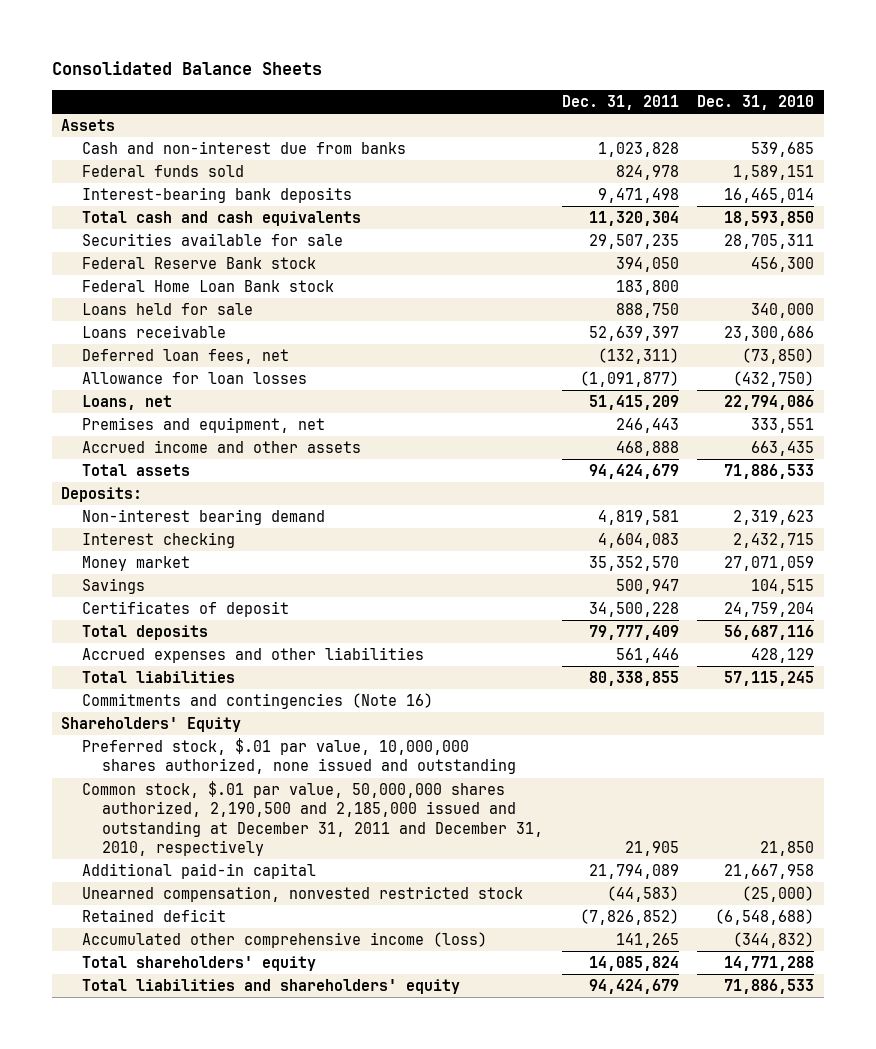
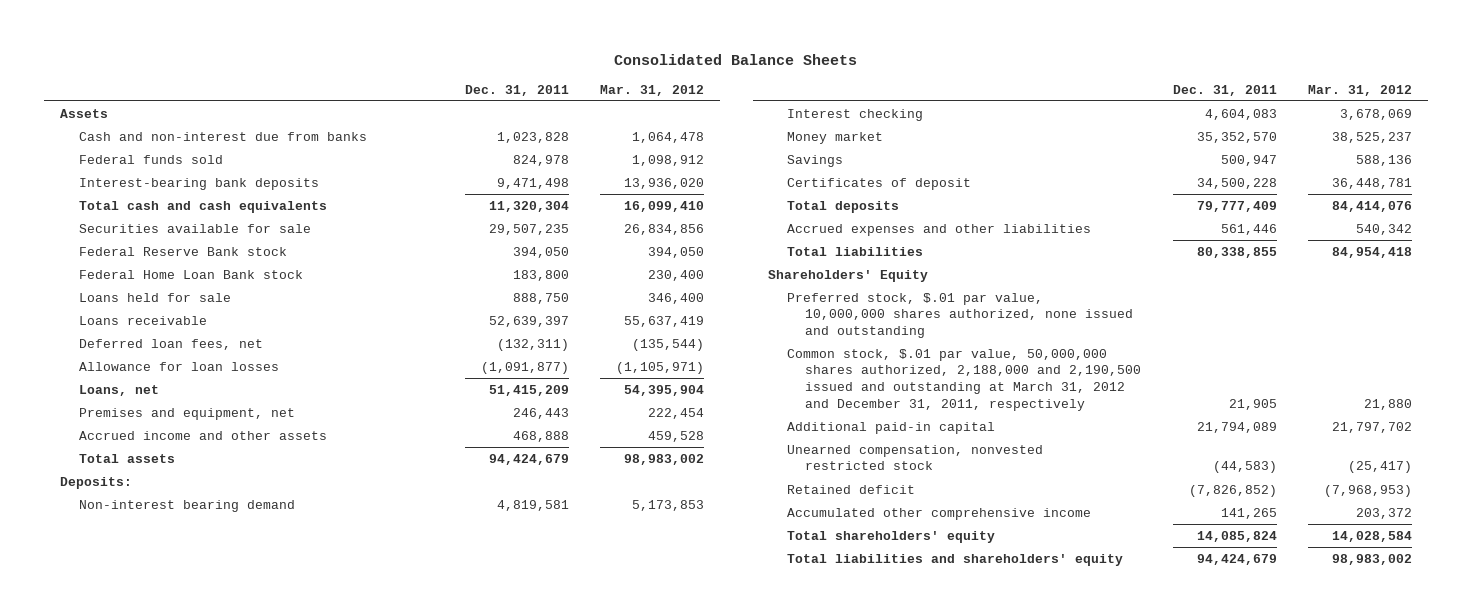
- | Dec. 31, 2011 | Dec. 31, 2010
+ | Dec. 31, 2011 | Mar. 31, 2012
- Commitments and contingencies (Note 16)
- Common stock, $.01 par value, 50,000,000 shares authorized, 2,190,500 and 2,185,000 issued and outstanding at December 31, 2011 and December 31, 2010, respectively | 21,905 | 21,850
+ Common stock, $.01 par value, 50,000,000 shares authorized, 2,188,000 and 2,190,500 issued and outstanding at March 31, 2012 and December 31, 2011, respectively | 21,905 | 21,880
- Accumulated other comprehensive income (loss) | 141,265 | (344,832)
+ Accumulated other comprehensive income | 141,265 | 203,372

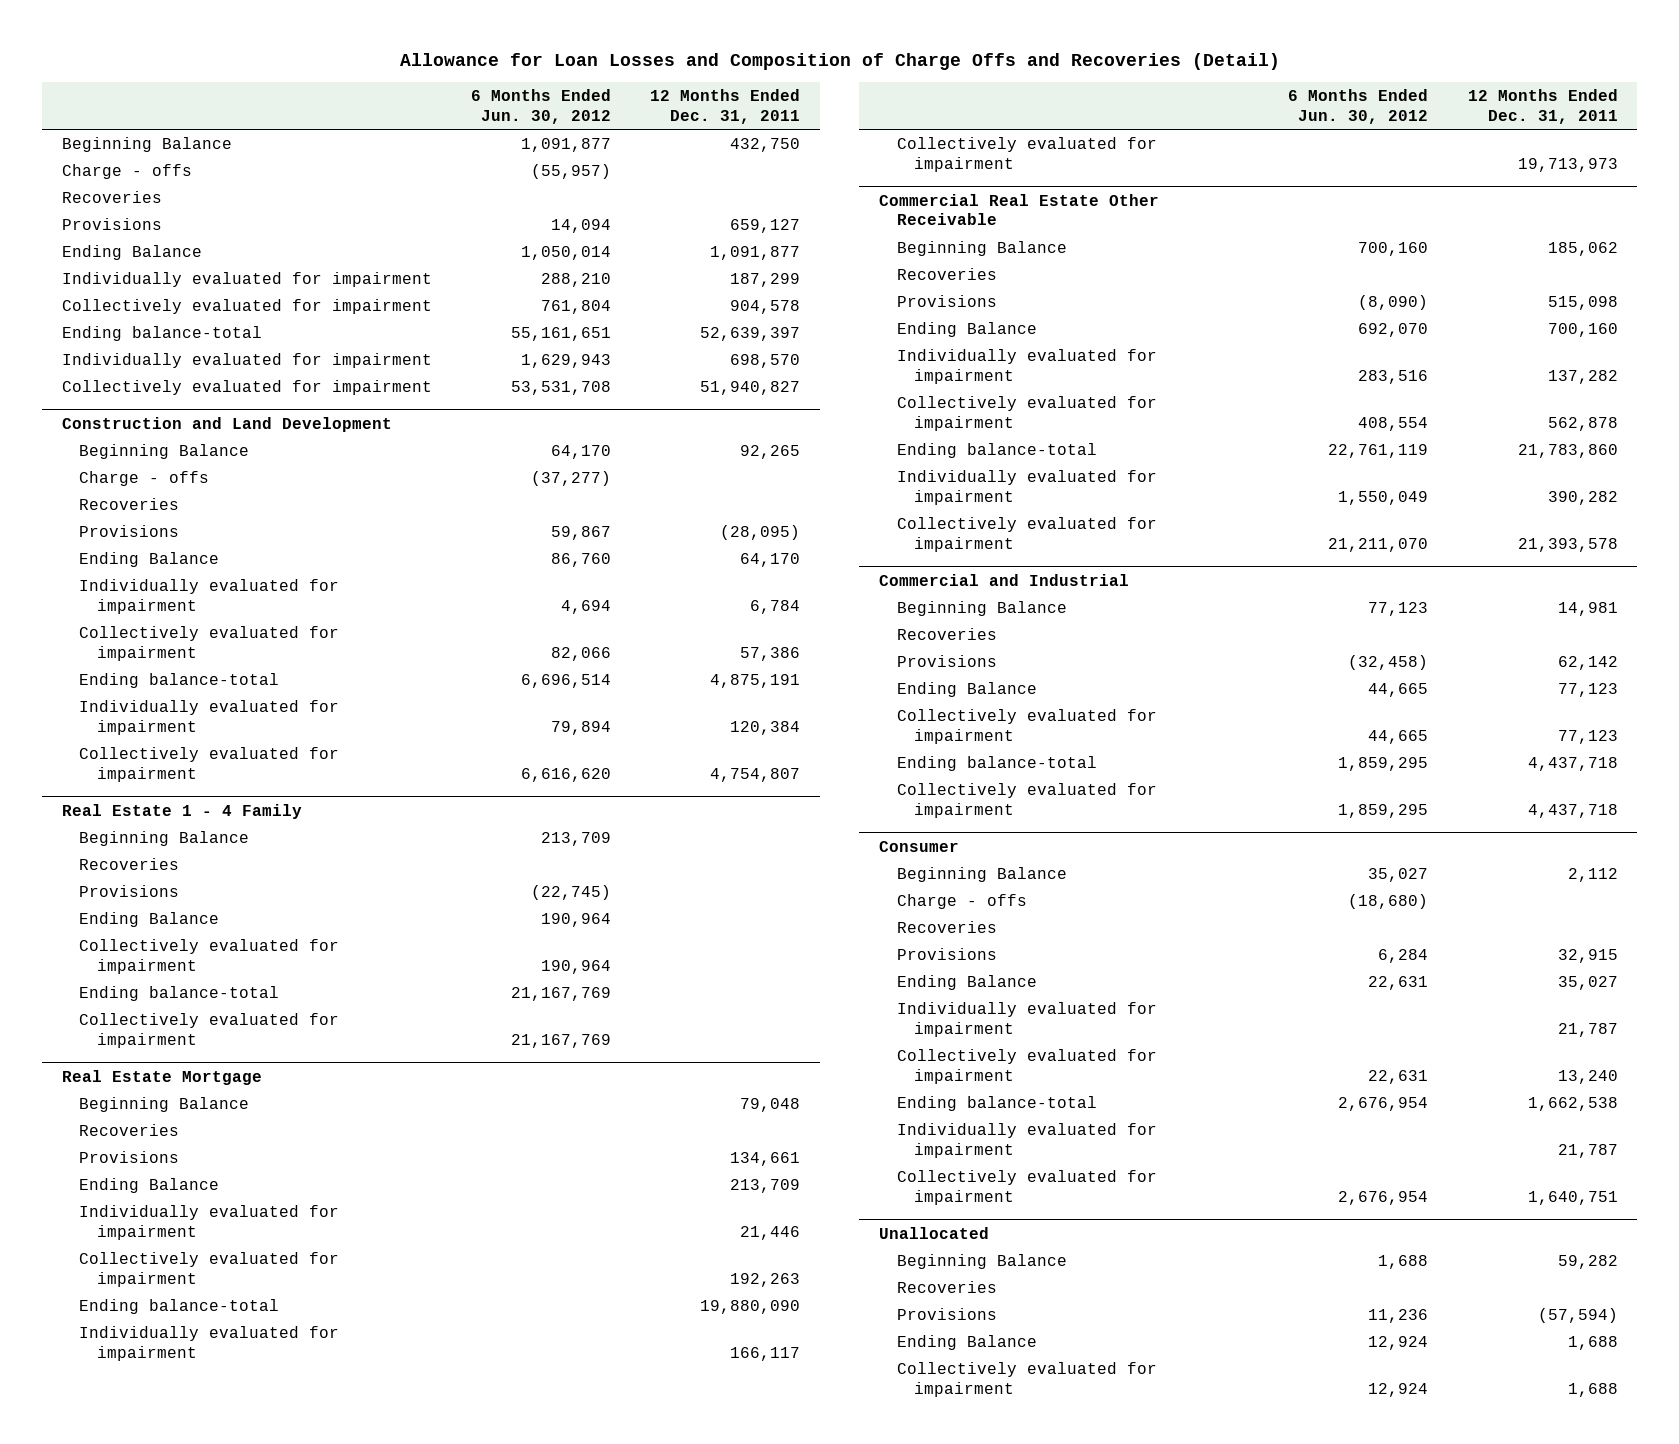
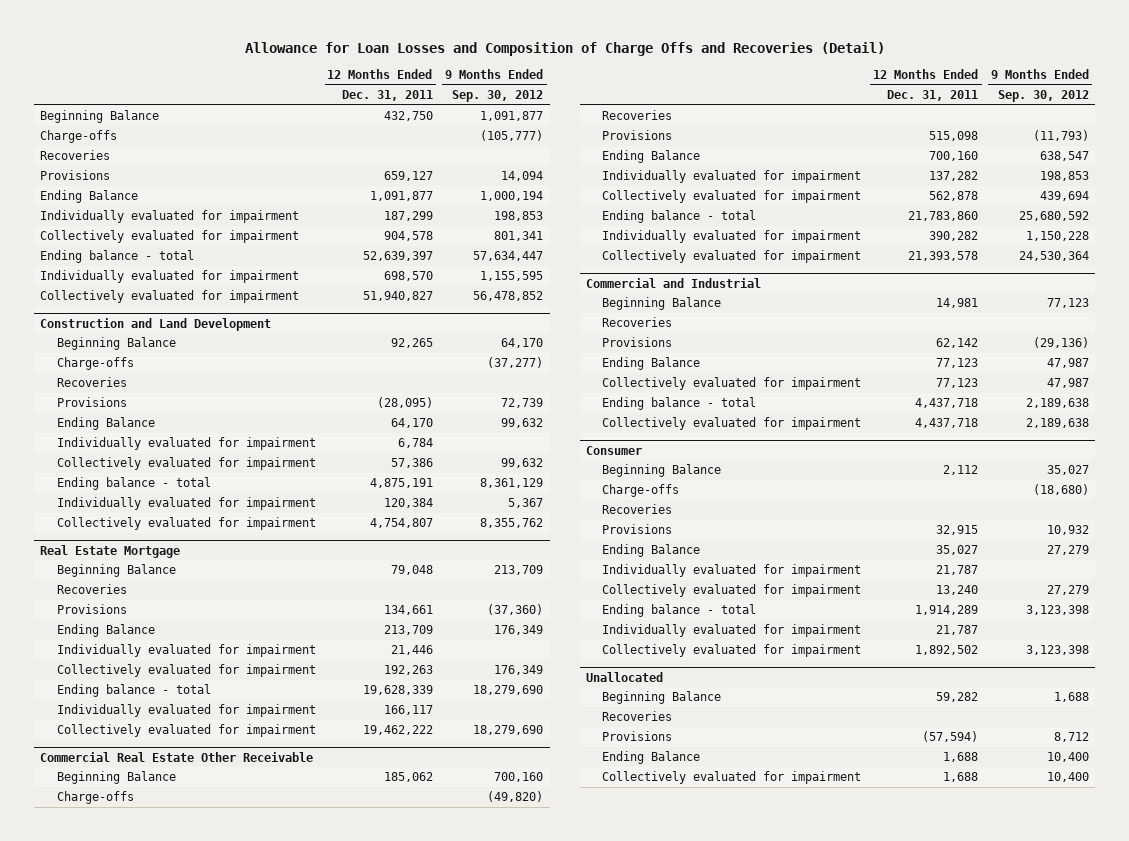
- | 6 Months Ended Jun. 30, 2012 | 12 Months Ended Dec. 31, 2011
+ | 12 Months Ended Dec. 31, 2011 | 9 Months Ended Sep. 30, 2012
- Charge - offs | (55,957) |
+ Charge-offs | | (105,777)
- Ending balance-total | 55,161,651 | 52,639,397
+ Ending balance - total | 52,639,397 | 57,634,447
@ Construction and Land Development
- Charge - offs | (37,277) |
+ Charge-offs | | (37,277)
- Ending balance-total | 6,696,514 | 4,875,191
+ Ending balance - total | 4,875,191 | 8,361,129
- Real Estate 1 - 4 Family
- Beginning Balance | 213,709 |
- Recoveries
- Provisions | (22,745) |
- Ending Balance | 190,964 |
- Collectively evaluated for impairment | 190,964 |
- Ending balance-total | 21,167,769 |
- Collectively evaluated for impairment | 21,167,769 |
@ Real Estate Mortgage
- Ending balance-total | | 19,880,090
+ Ending balance - total | 19,628,339 | 18,279,690
- Collectively evaluated for impairment | | 19,713,973
+ Collectively evaluated for impairment | 19,462,222 | 18,279,690
@ Commercial Real Estate Other Receivable
+ Charge-offs | | (49,820)
- Ending balance-total | 22,761,119 | 21,783,860
+ Ending balance - total | 21,783,860 | 25,680,592
@ Commercial and Industrial
- Ending balance-total | 1,859,295 | 4,437,718
+ Ending balance - total | 4,437,718 | 2,189,638
@ Consumer
- Charge - offs | (18,680) |
+ Charge-offs | | (18,680)
- Ending balance-total | 2,676,954 | 1,662,538
+ Ending balance - total | 1,914,289 | 3,123,398
- Collectively evaluated for impairment | 2,676,954 | 1,640,751
+ Collectively evaluated for impairment | 1,892,502 | 3,123,398

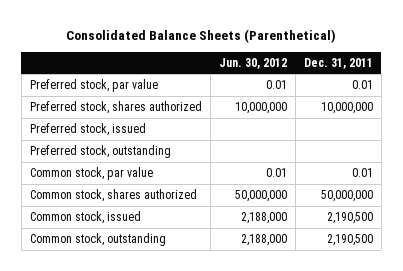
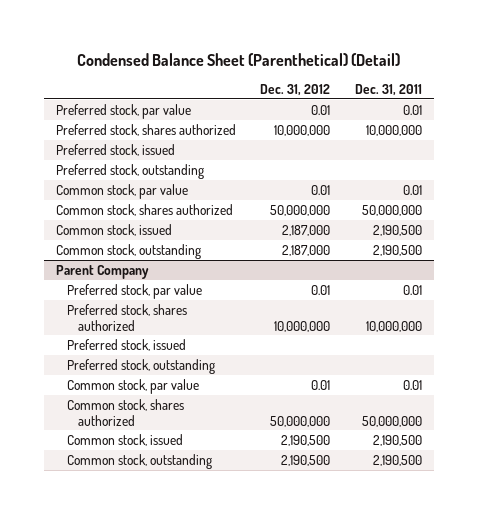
- Consolidated Balance Sheets (Parenthetical)
+ Condensed Balance Sheet (Parenthetical) (Detail)
- | Jun. 30, 2012 | Dec. 31, 2011
+ | Dec. 31, 2012 | Dec. 31, 2011
+ Parent Company
+ Preferred stock, par value | 0.01 | 0.01
+ Preferred stock, shares authorized | 10,000,000 | 10,000,000
+ Preferred stock, issued
+ Preferred stock, outstanding
+ Common stock, par value | 0.01 | 0.01
+ Common stock, shares authorized | 50,000,000 | 50,000,000
+ Common stock, issued | 2,190,500 | 2,190,500
+ Common stock, outstanding | 2,190,500 | 2,190,500

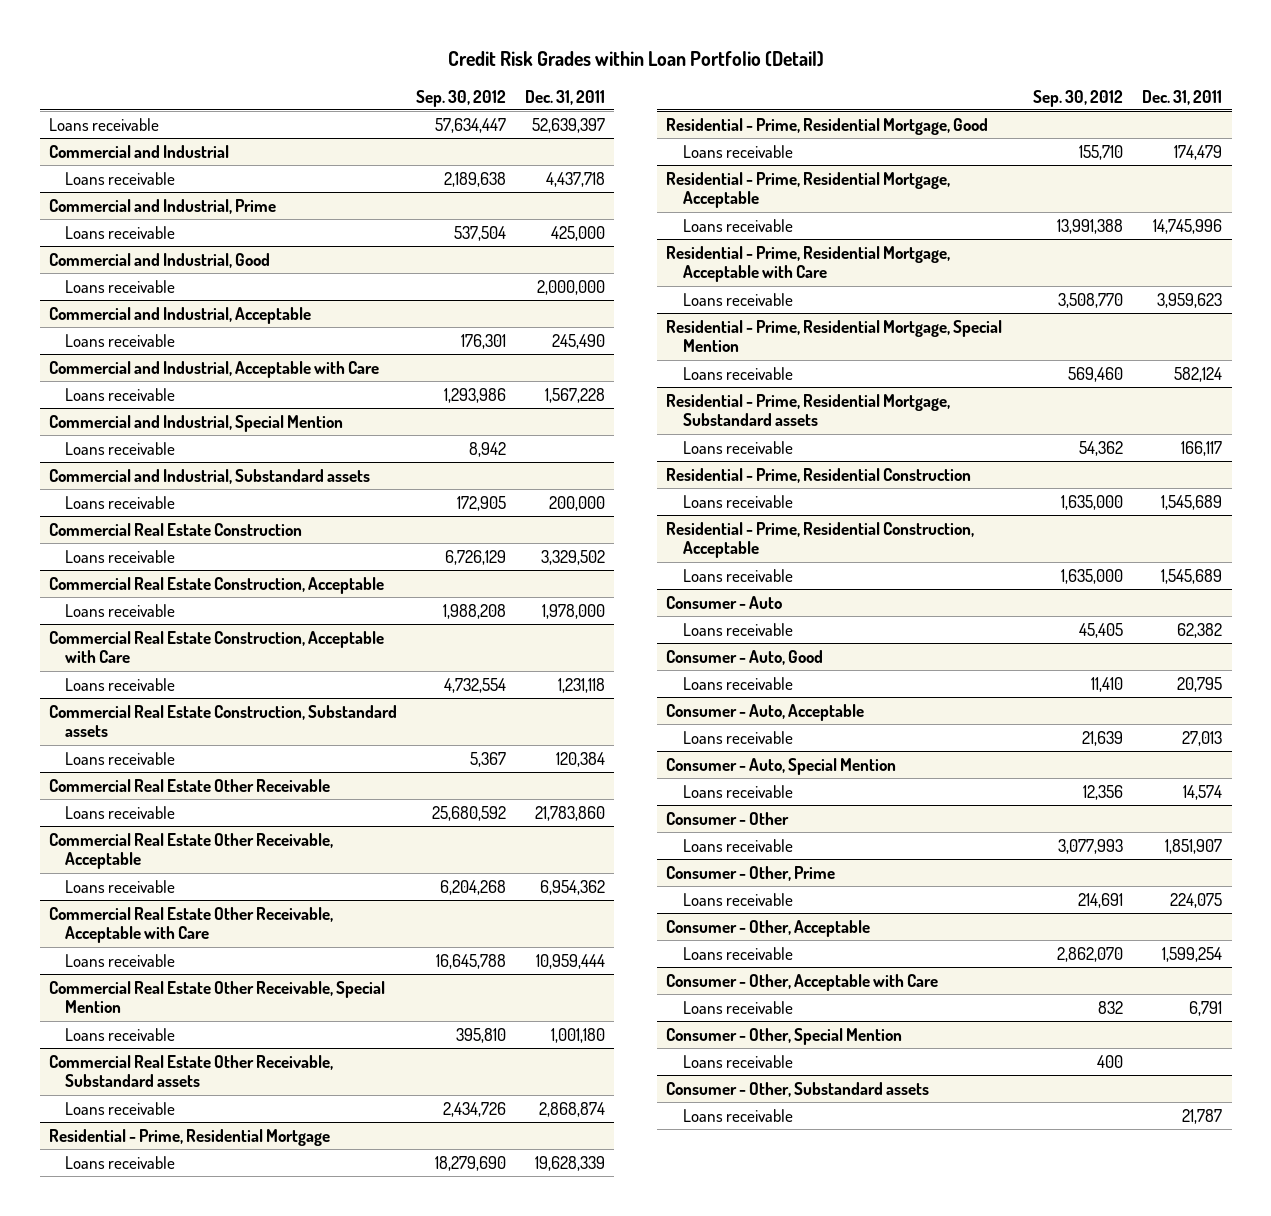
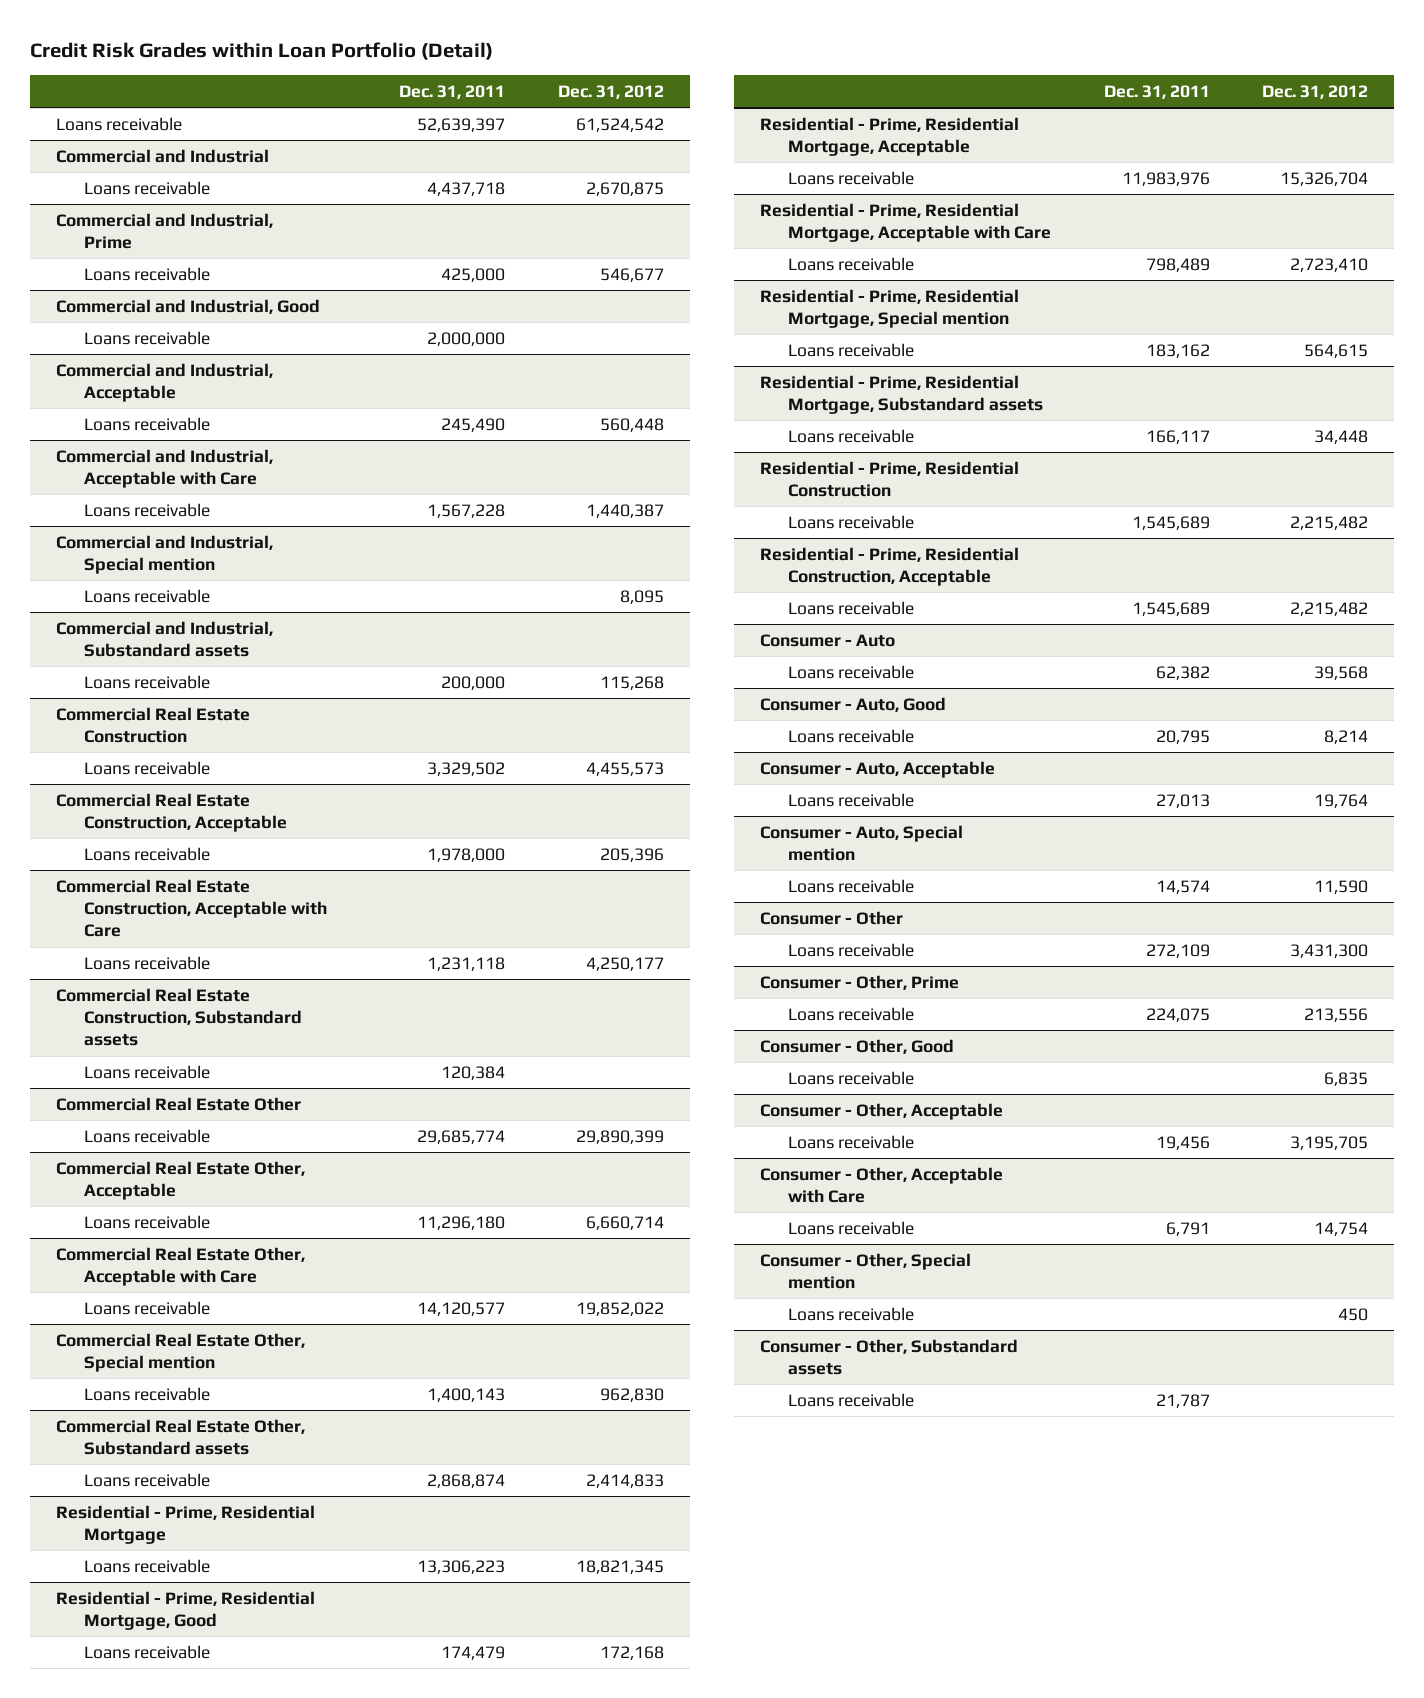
- | Sep. 30, 2012 | Dec. 31, 2011
+ | Dec. 31, 2011 | Dec. 31, 2012
- Commercial and Industrial, Special Mention
+ Commercial and Industrial, Special mention
- Commercial Real Estate Other Receivable
- Loans receivable | 25,680,592 | 21,783,860
- Commercial Real Estate Other Receivable, Acceptable
- Loans receivable | 6,204,268 | 6,954,362
- Commercial Real Estate Other Receivable, Acceptable with Care
- Loans receivable | 16,645,788 | 10,959,444
- Commercial Real Estate Other Receivable, Special Mention
- Loans receivable | 395,810 | 1,001,180
- Commercial Real Estate Other Receivable, Substandard assets
+ Commercial Real Estate Other
+ Loans receivable | 29,685,774 | 29,890,399
+ Commercial Real Estate Other, Acceptable
+ Loans receivable | 11,296,180 | 6,660,714
+ Commercial Real Estate Other, Acceptable with Care
+ Loans receivable | 14,120,577 | 19,852,022
+ Commercial Real Estate Other, Special mention
+ Loans receivable | 1,400,143 | 962,830
+ Commercial Real Estate Other, Substandard assets
@ Residential - Prime, Residential Mortgage
- Loans receivable | 18,279,690 | 19,628,339
+ Loans receivable | 13,306,223 | 18,821,345
@ Residential - Prime, Residential Mortgage, Acceptable
- Loans receivable | 13,991,388 | 14,745,996
+ Loans receivable | 11,983,976 | 15,326,704
@ Residential - Prime, Residential Mortgage, Acceptable with Care
- Loans receivable | 3,508,770 | 3,959,623
- Residential - Prime, Residential Mortgage, Special Mention
- Loans receivable | 569,460 | 582,124
@ Residential - Prime, Residential Mortgage, Acceptable with Care
+ Loans receivable | 798,489 | 2,723,410
+ Residential - Prime, Residential Mortgage, Special mention
+ Loans receivable | 183,162 | 564,615
- Consumer - Auto, Special Mention
+ Consumer - Auto, Special mention
@ Consumer - Other
- Loans receivable | 3,077,993 | 1,851,907
+ Loans receivable | 272,109 | 3,431,300
+ Consumer - Other, Good
+ Loans receivable | | 6,835
@ Consumer - Other, Acceptable
- Loans receivable | 2,862,070 | 1,599,254
+ Loans receivable | 19,456 | 3,195,705
- Consumer - Other, Special Mention
+ Consumer - Other, Special mention

